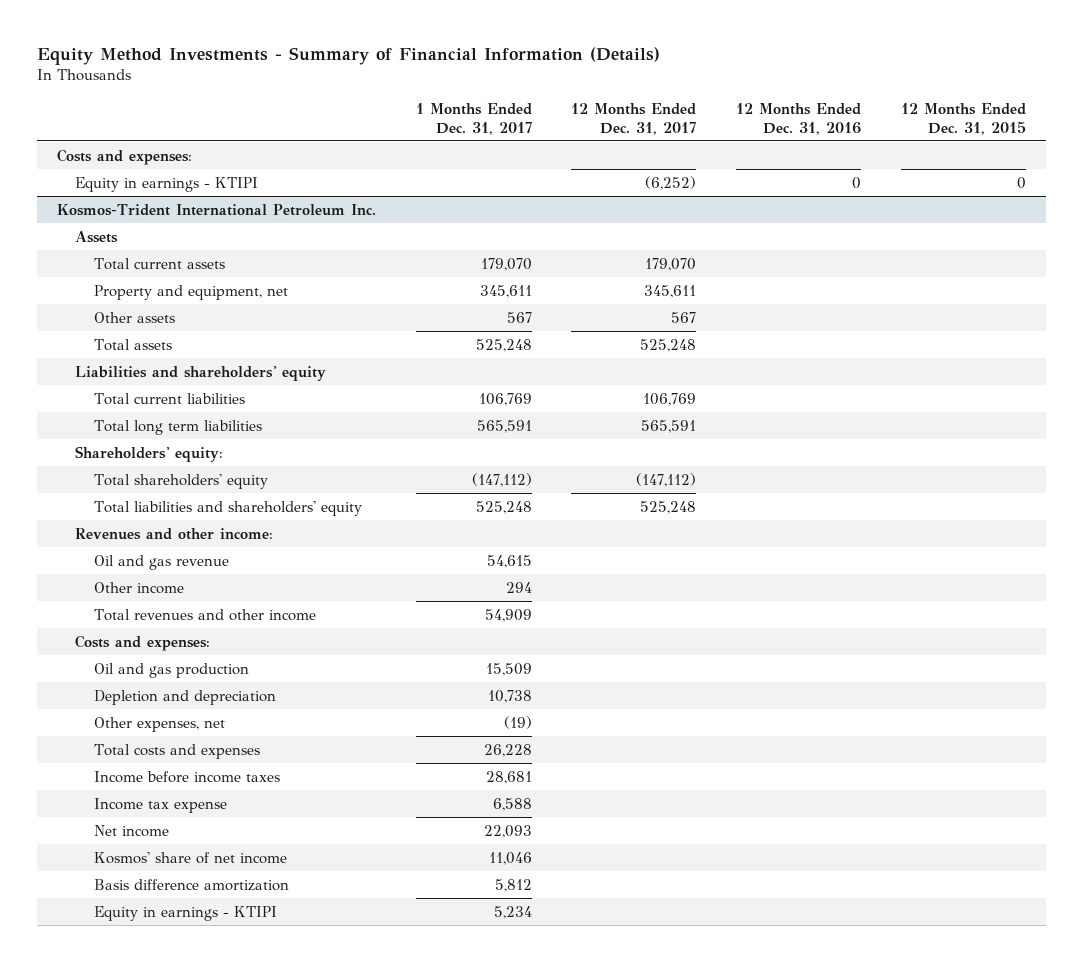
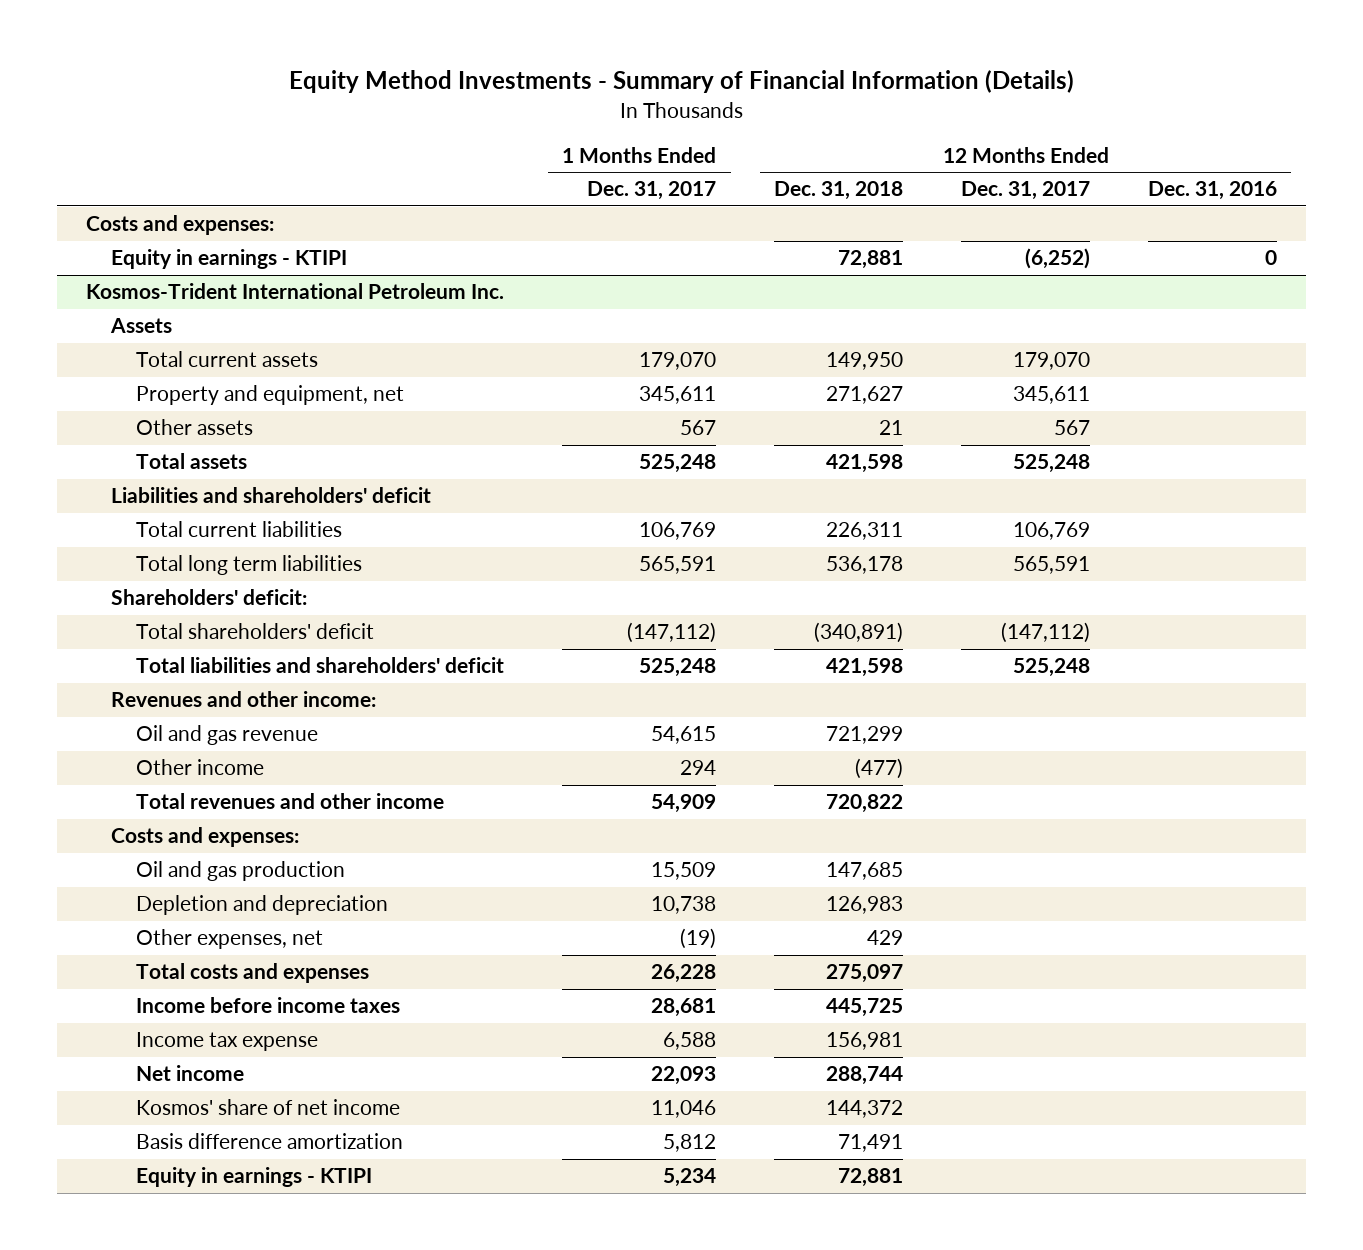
- | 1 Months Ended Dec. 31, 2017 | 12 Months Ended Dec. 31, 2017 | 12 Months Ended Dec. 31, 2016 | 12 Months Ended Dec. 31, 2015
+ | 1 Months Ended Dec. 31, 2017 | 12 Months Ended Dec. 31, 2018 | 12 Months Ended Dec. 31, 2017 | 12 Months Ended Dec. 31, 2016
@ Kosmos-Trident International Petroleum Inc.
- Liabilities and shareholders' equity
+ Liabilities and shareholders' deficit
- Shareholders' equity:
- Total shareholders' equity | (147,112) | (147,112) | |
- Total liabilities and shareholders' equity | 525,248 | 525,248 | |
+ Shareholders' deficit:
+ Total shareholders' deficit | (147,112) | (340,891) | (147,112) |
+ Total liabilities and shareholders' deficit | 525,248 | 421,598 | 525,248 |

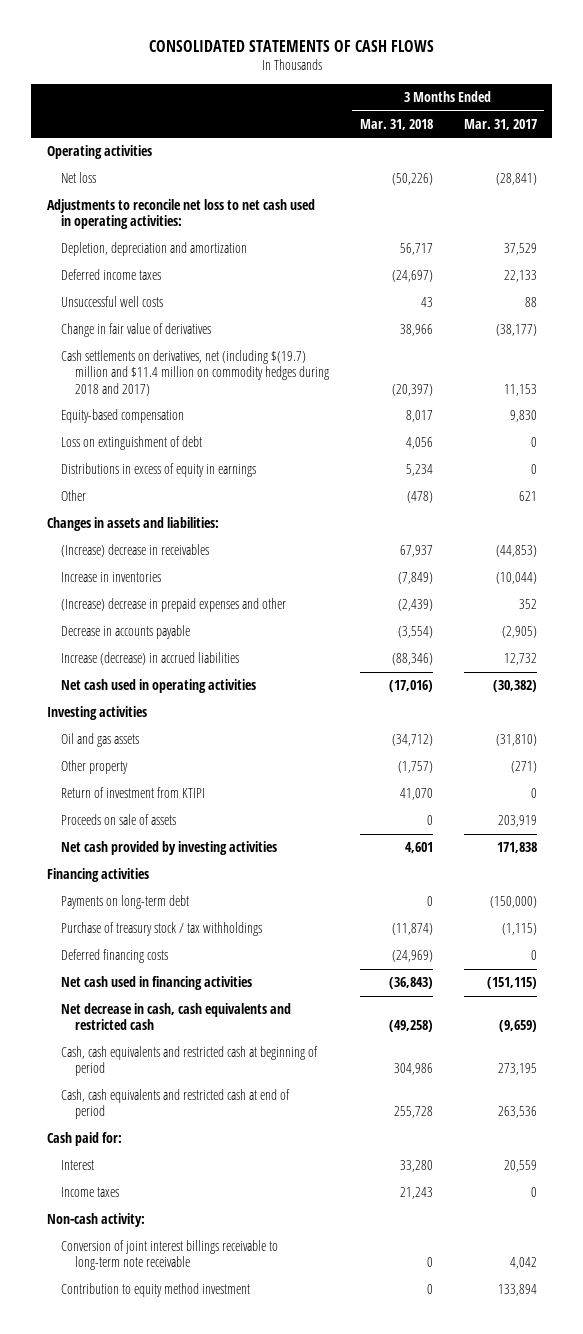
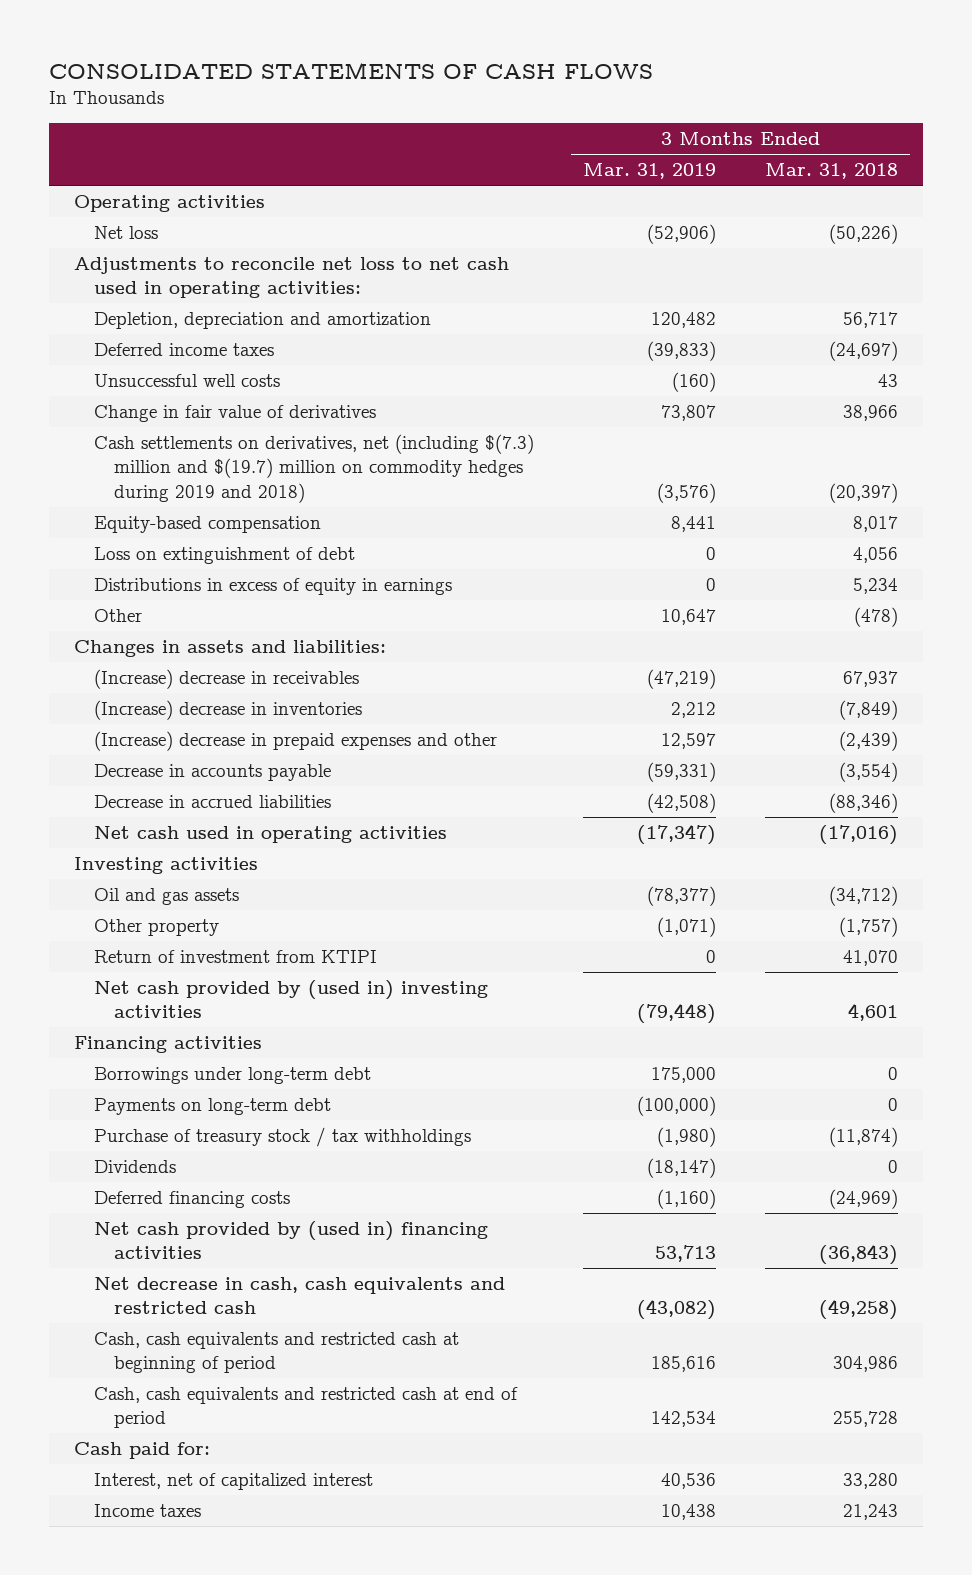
- | 3 Months Ended Mar. 31, 2018 | 3 Months Ended Mar. 31, 2017
+ | 3 Months Ended Mar. 31, 2019 | 3 Months Ended Mar. 31, 2018
- Cash settlements on derivatives, net (including $(19.7) million and $11.4 million on commodity hedges during 2018 and 2017) | (20,397) | 11,153
+ Cash settlements on derivatives, net (including $(7.3) million and $(19.7) million on commodity hedges during 2019 and 2018) | (3,576) | (20,397)
- Increase in inventories | (7,849) | (10,044)
+ (Increase) decrease in inventories | 2,212 | (7,849)
- Increase (decrease) in accrued liabilities | (88,346) | 12,732
+ Decrease in accrued liabilities | (42,508) | (88,346)
- Proceeds on sale of assets | 0 | 203,919
- Net cash provided by investing activities | 4,601 | 171,838
+ Net cash provided by (used in) investing activities | (79,448) | 4,601
+ Borrowings under long-term debt | 175,000 | 0
+ Dividends | (18,147) | 0
- Net cash used in financing activities | (36,843) | (151,115)
+ Net cash provided by (used in) financing activities | 53,713 | (36,843)
- Interest | 33,280 | 20,559
+ Interest, net of capitalized interest | 40,536 | 33,280
- Non-cash activity:
- Conversion of joint interest billings receivable to long-term note receivable | 0 | 4,042
- Contribution to equity method investment | 0 | 133,894

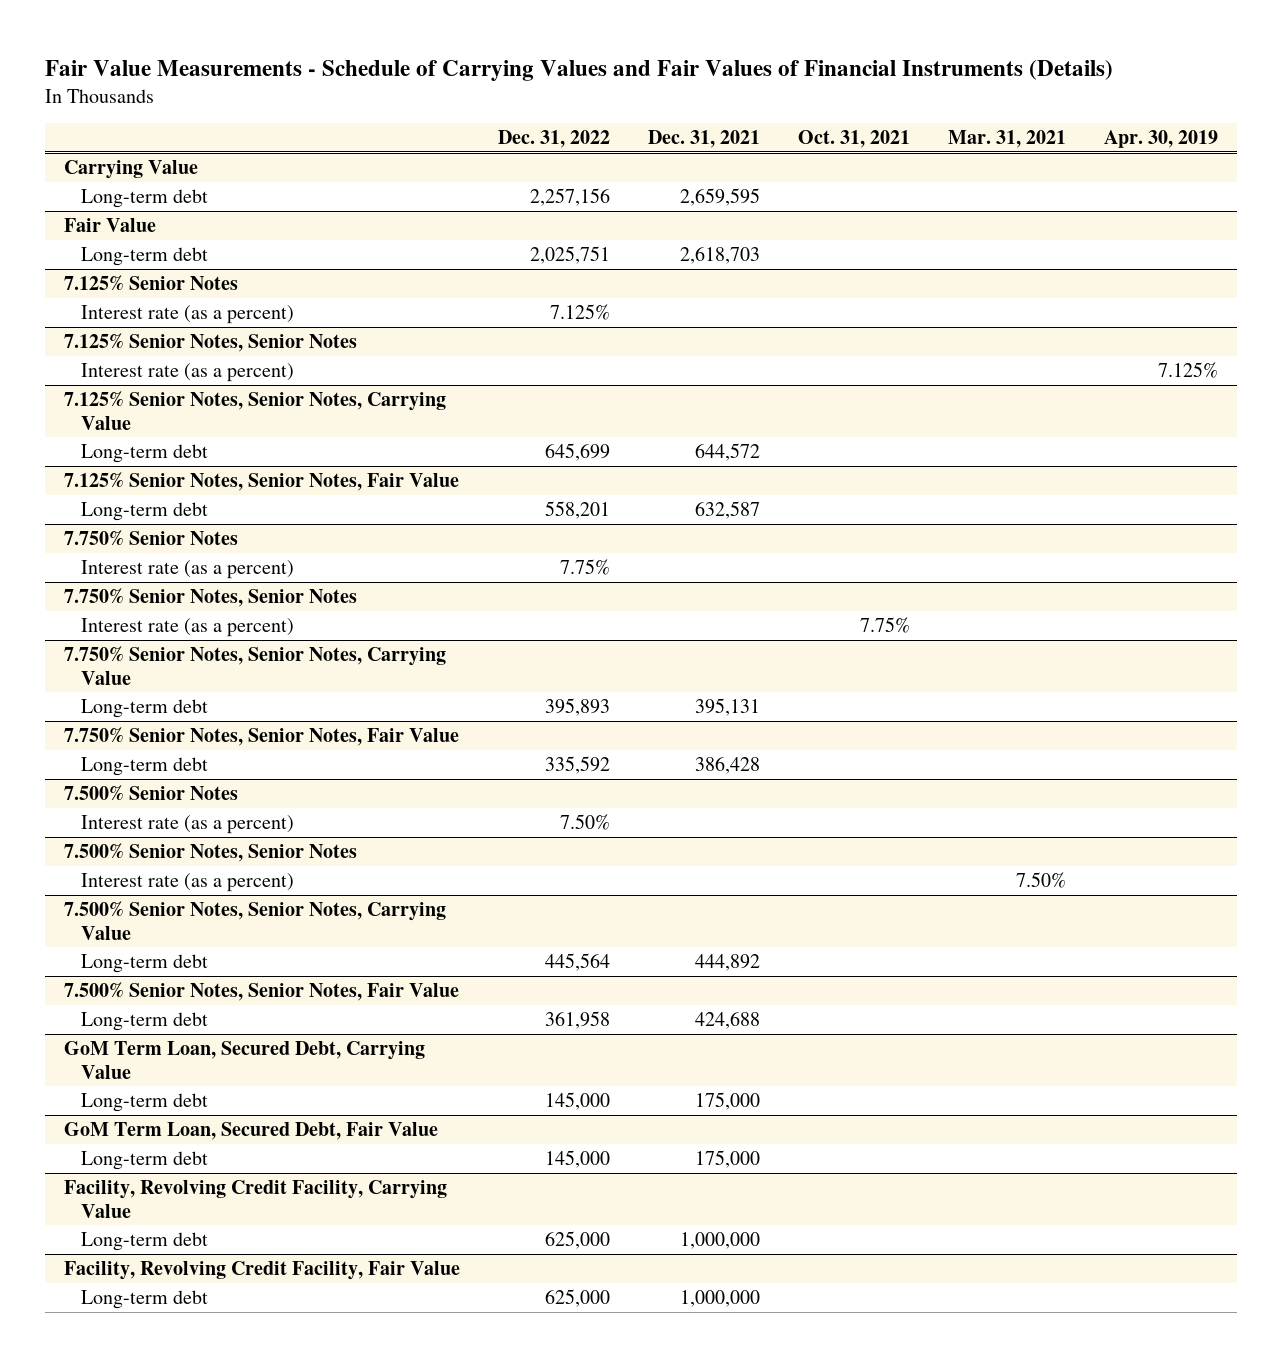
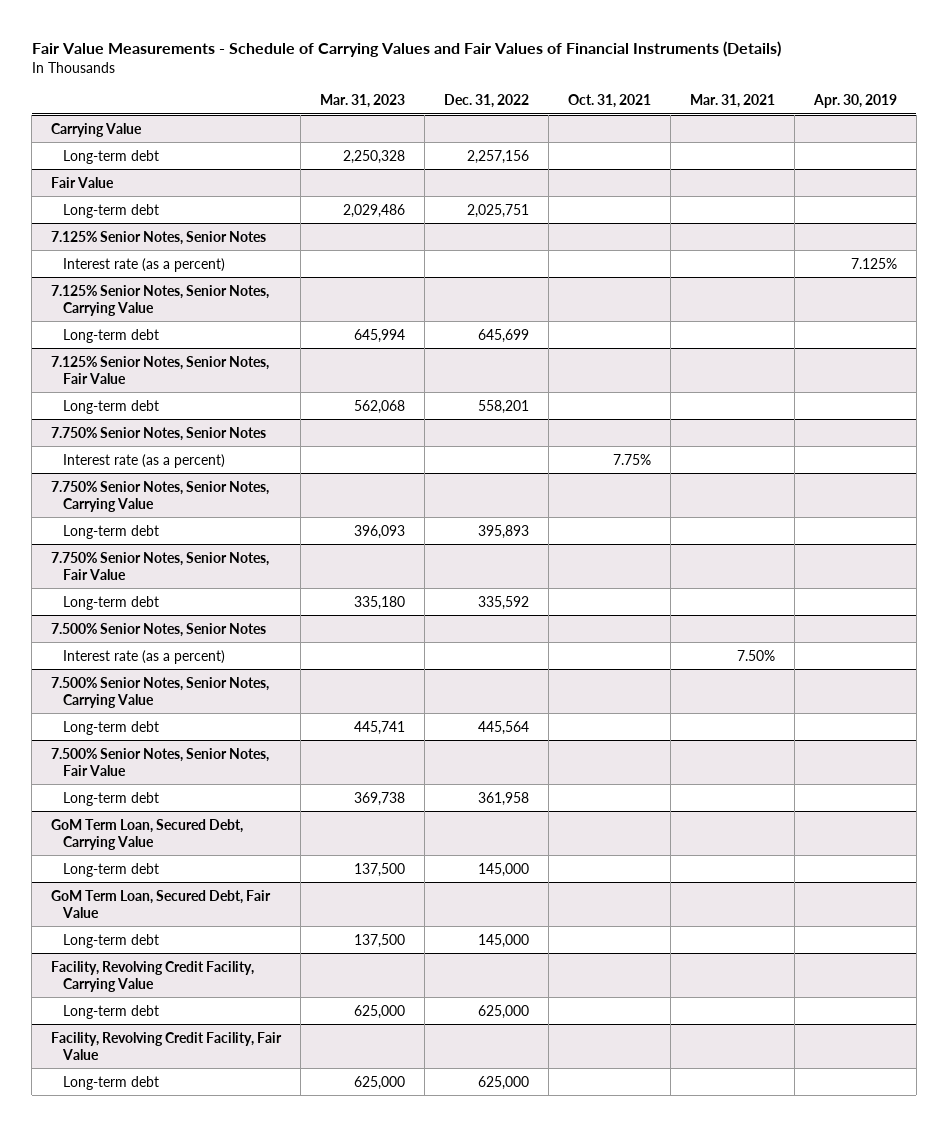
- | Dec. 31, 2022 | Dec. 31, 2021 | Oct. 31, 2021 | Mar. 31, 2021 | Apr. 30, 2019
+ | Mar. 31, 2023 | Dec. 31, 2022 | Oct. 31, 2021 | Mar. 31, 2021 | Apr. 30, 2019
- 7.125% Senior Notes
- Interest rate (as a percent) | 7.125% | | | |
- 7.750% Senior Notes
- Interest rate (as a percent) | 7.75% | | | |
- 7.500% Senior Notes
- Interest rate (as a percent) | 7.50% | | | |

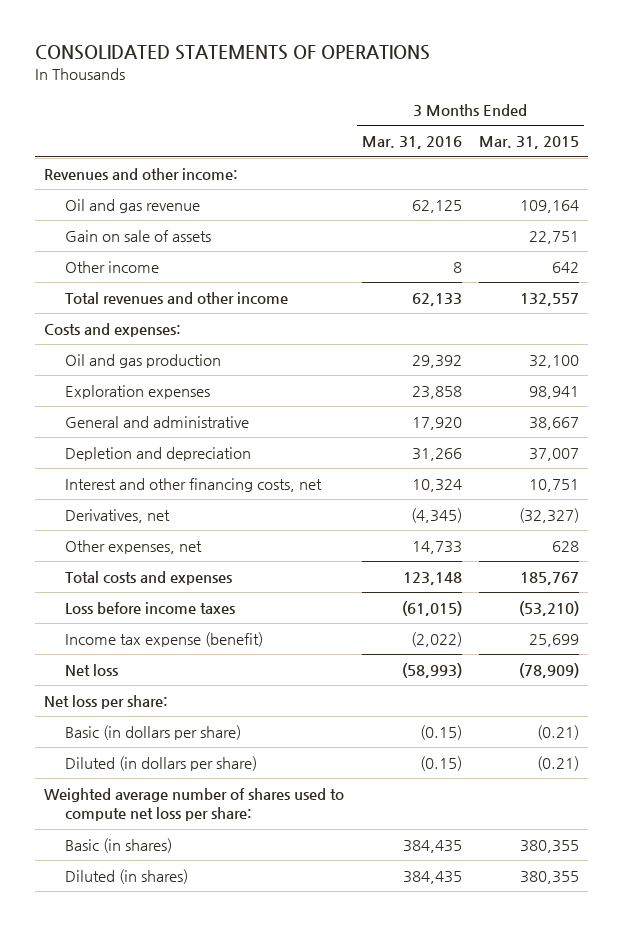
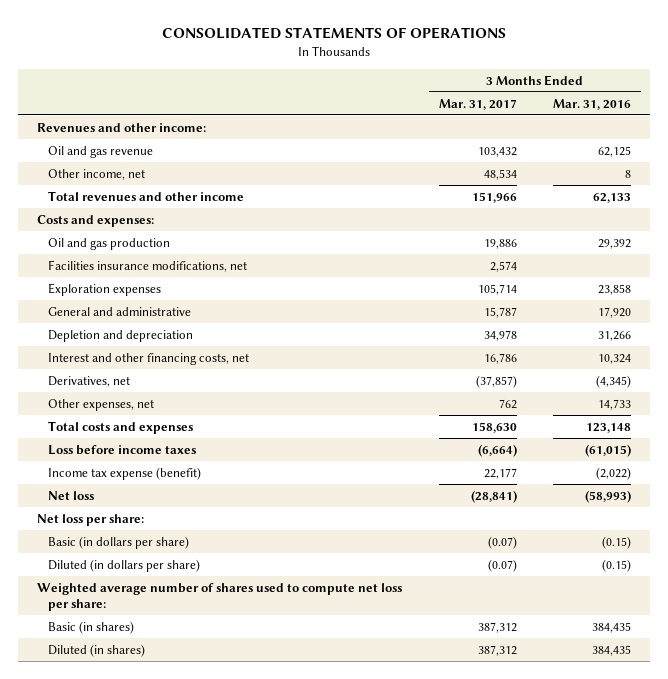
- | 3 Months Ended Mar. 31, 2016 | 3 Months Ended Mar. 31, 2015
+ | 3 Months Ended Mar. 31, 2017 | 3 Months Ended Mar. 31, 2016
- Gain on sale of assets | | 22,751
- Other income | 8 | 642
+ Other income, net | 48,534 | 8
+ Facilities insurance modifications, net | 2,574 |

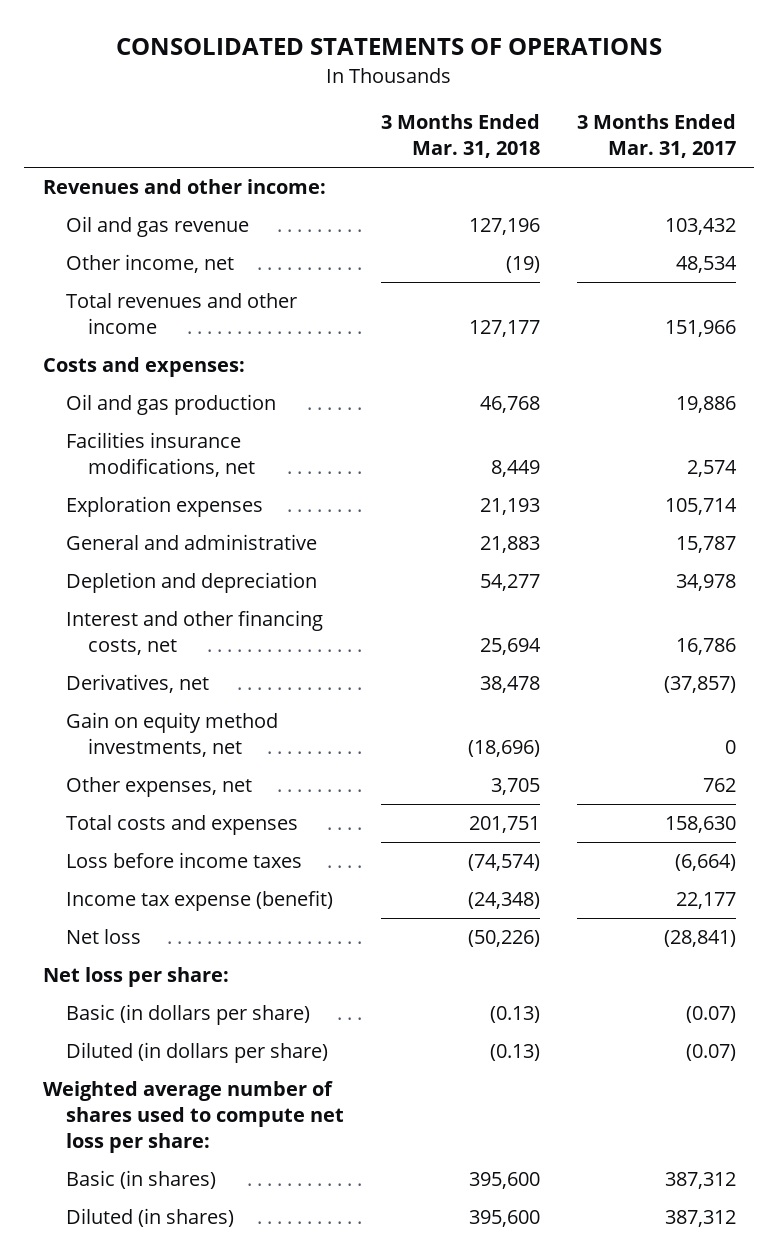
- | 3 Months Ended Mar. 31, 2017 | 3 Months Ended Mar. 31, 2016
+ | 3 Months Ended Mar. 31, 2018 | 3 Months Ended Mar. 31, 2017
+ Gain on equity method investments, net | (18,696) | 0

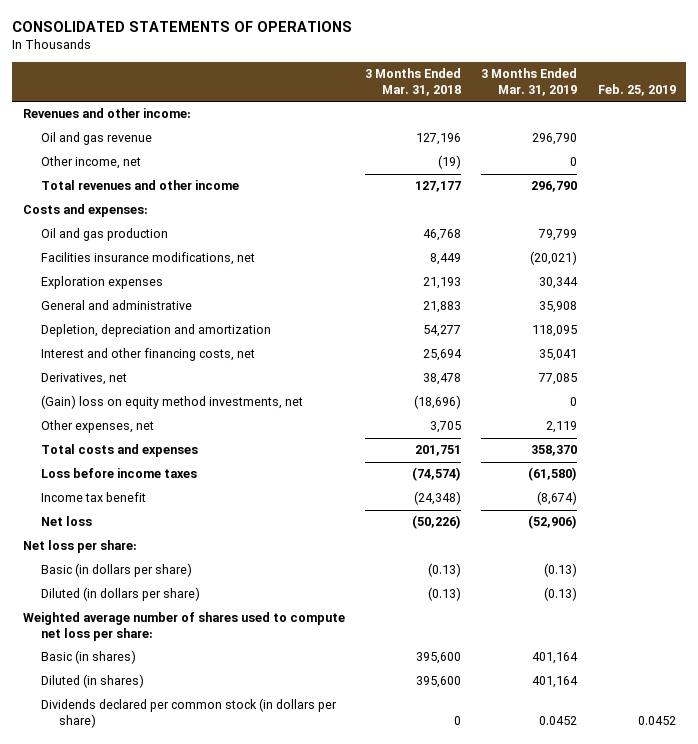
- | 3 Months Ended Mar. 31, 2018 | 3 Months Ended Mar. 31, 2017
+ | 3 Months Ended Mar. 31, 2018 | 3 Months Ended Mar. 31, 2019 | Feb. 25, 2019
- Depletion and depreciation | 54,277 | 34,978
+ Depletion, depreciation and amortization | 54,277 | 118,095 |
- Gain on equity method investments, net | (18,696) | 0
+ (Gain) loss on equity method investments, net | (18,696) | 0 |
- Income tax expense (benefit) | (24,348) | 22,177
+ Income tax benefit | (24,348) | (8,674) |
+ Dividends declared per common stock (in dollars per share) | 0 | 0.0452 | 0.0452

